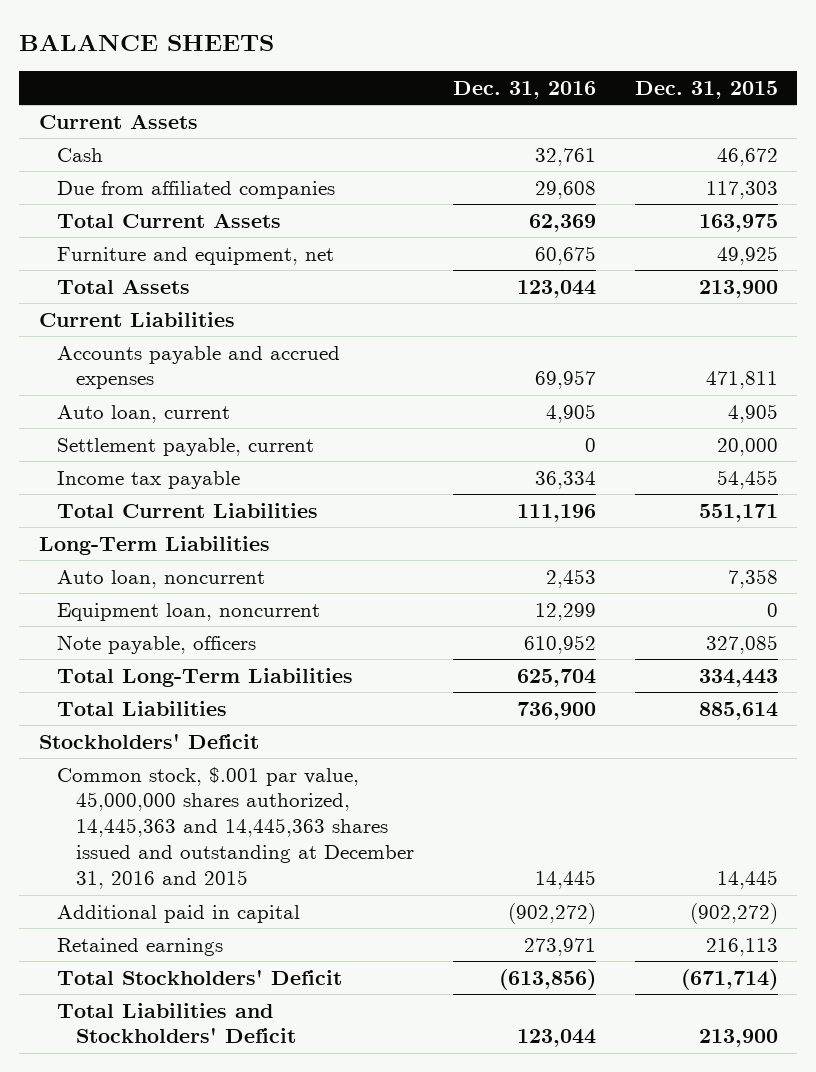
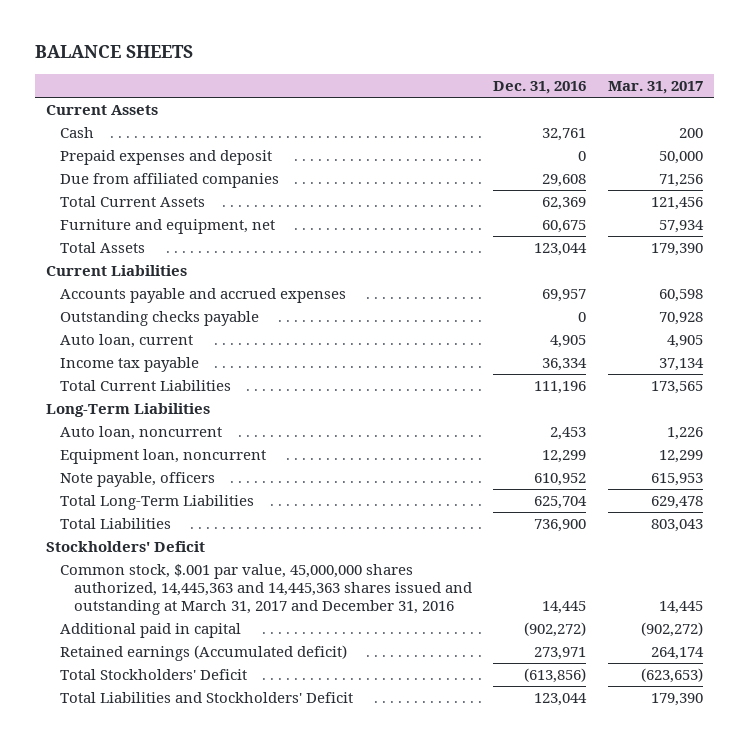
- | Dec. 31, 2016 | Dec. 31, 2015
+ | Dec. 31, 2016 | Mar. 31, 2017
+ Prepaid expenses and deposit | 0 | 50,000
+ Outstanding checks payable | 0 | 70,928
- Settlement payable, current | 0 | 20,000
- Common stock, $.001 par value, 45,000,000 shares authorized, 14,445,363 and 14,445,363 shares issued and outstanding at December 31, 2016 and 2015 | 14,445 | 14,445
+ Common stock, $.001 par value, 45,000,000 shares authorized, 14,445,363 and 14,445,363 shares issued and outstanding at March 31, 2017 and December 31, 2016 | 14,445 | 14,445
- Retained earnings | 273,971 | 216,113
+ Retained earnings (Accumulated deficit) | 273,971 | 264,174

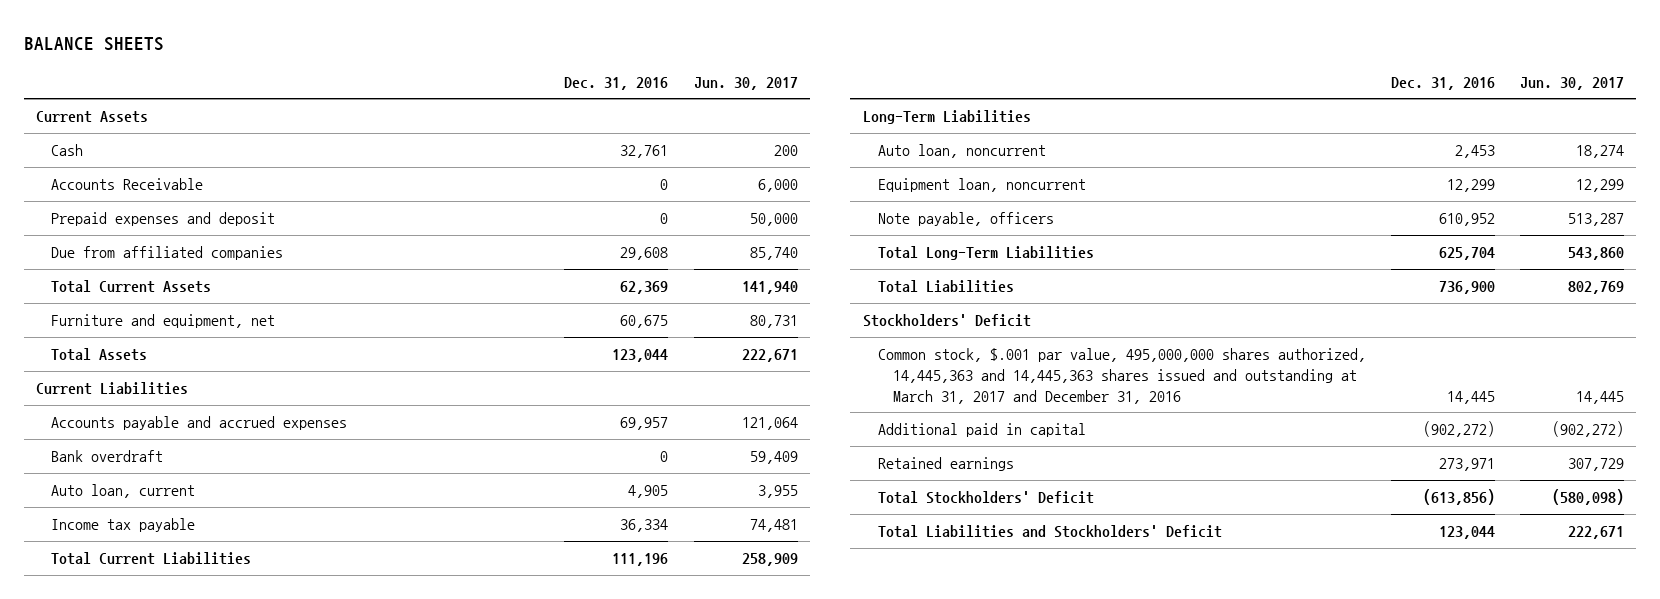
- | Dec. 31, 2016 | Mar. 31, 2017
+ | Dec. 31, 2016 | Jun. 30, 2017
+ Accounts Receivable | 0 | 6,000
- Outstanding checks payable | 0 | 70,928
+ Bank overdraft | 0 | 59,409
- Common stock, $.001 par value, 45,000,000 shares authorized, 14,445,363 and 14,445,363 shares issued and outstanding at March 31, 2017 and December 31, 2016 | 14,445 | 14,445
+ Common stock, $.001 par value, 495,000,000 shares authorized, 14,445,363 and 14,445,363 shares issued and outstanding at March 31, 2017 and December 31, 2016 | 14,445 | 14,445
- Retained earnings (Accumulated deficit) | 273,971 | 264,174
+ Retained earnings | 273,971 | 307,729

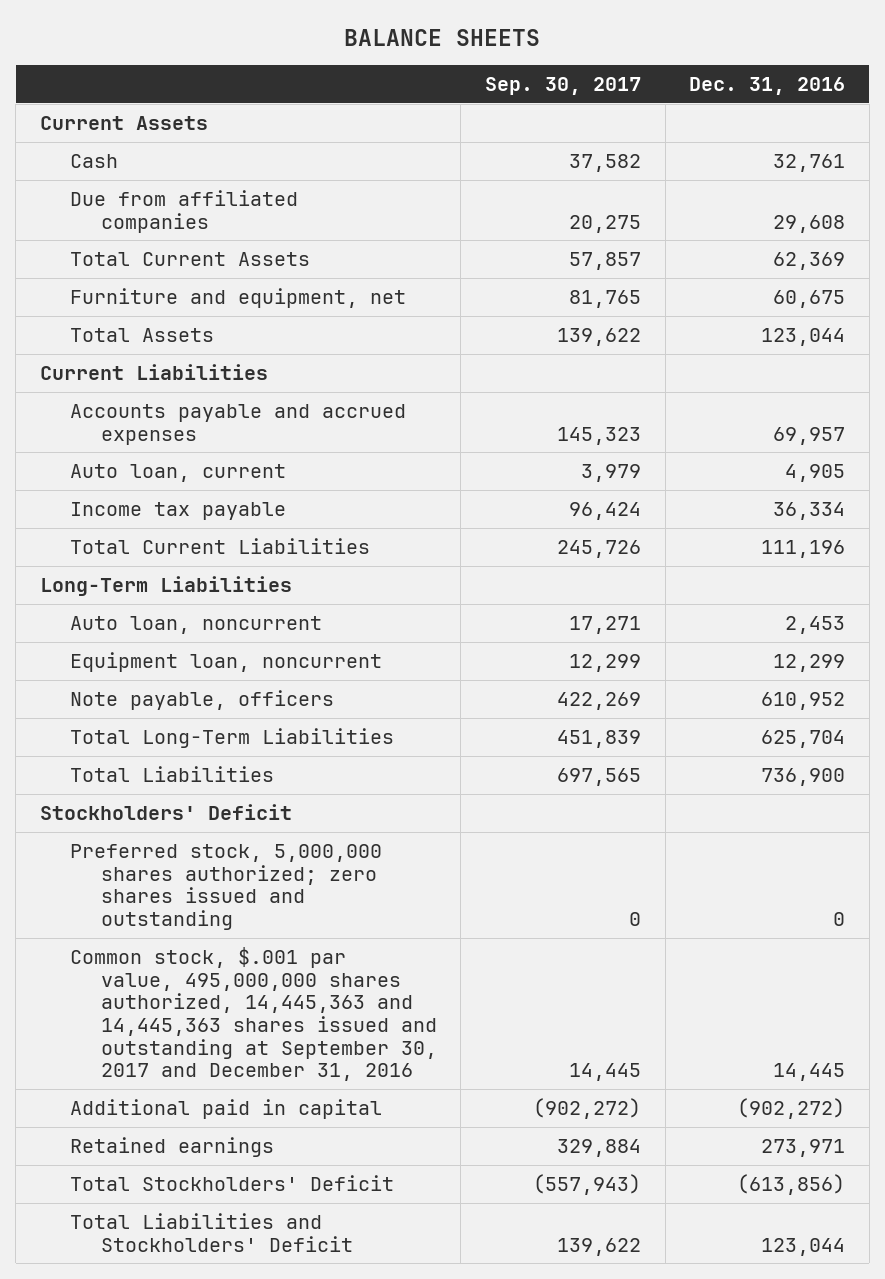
- | Dec. 31, 2016 | Jun. 30, 2017
+ | Sep. 30, 2017 | Dec. 31, 2016
- Accounts Receivable | 0 | 6,000
- Prepaid expenses and deposit | 0 | 50,000
- Bank overdraft | 0 | 59,409
- Common stock, $.001 par value, 495,000,000 shares authorized, 14,445,363 and 14,445,363 shares issued and outstanding at March 31, 2017 and December 31, 2016 | 14,445 | 14,445
+ Preferred stock, 5,000,000 shares authorized; zero shares issued and outstanding | 0 | 0
+ Common stock, $.001 par value, 495,000,000 shares authorized, 14,445,363 and 14,445,363 shares issued and outstanding at September 30, 2017 and December 31, 2016 | 14,445 | 14,445

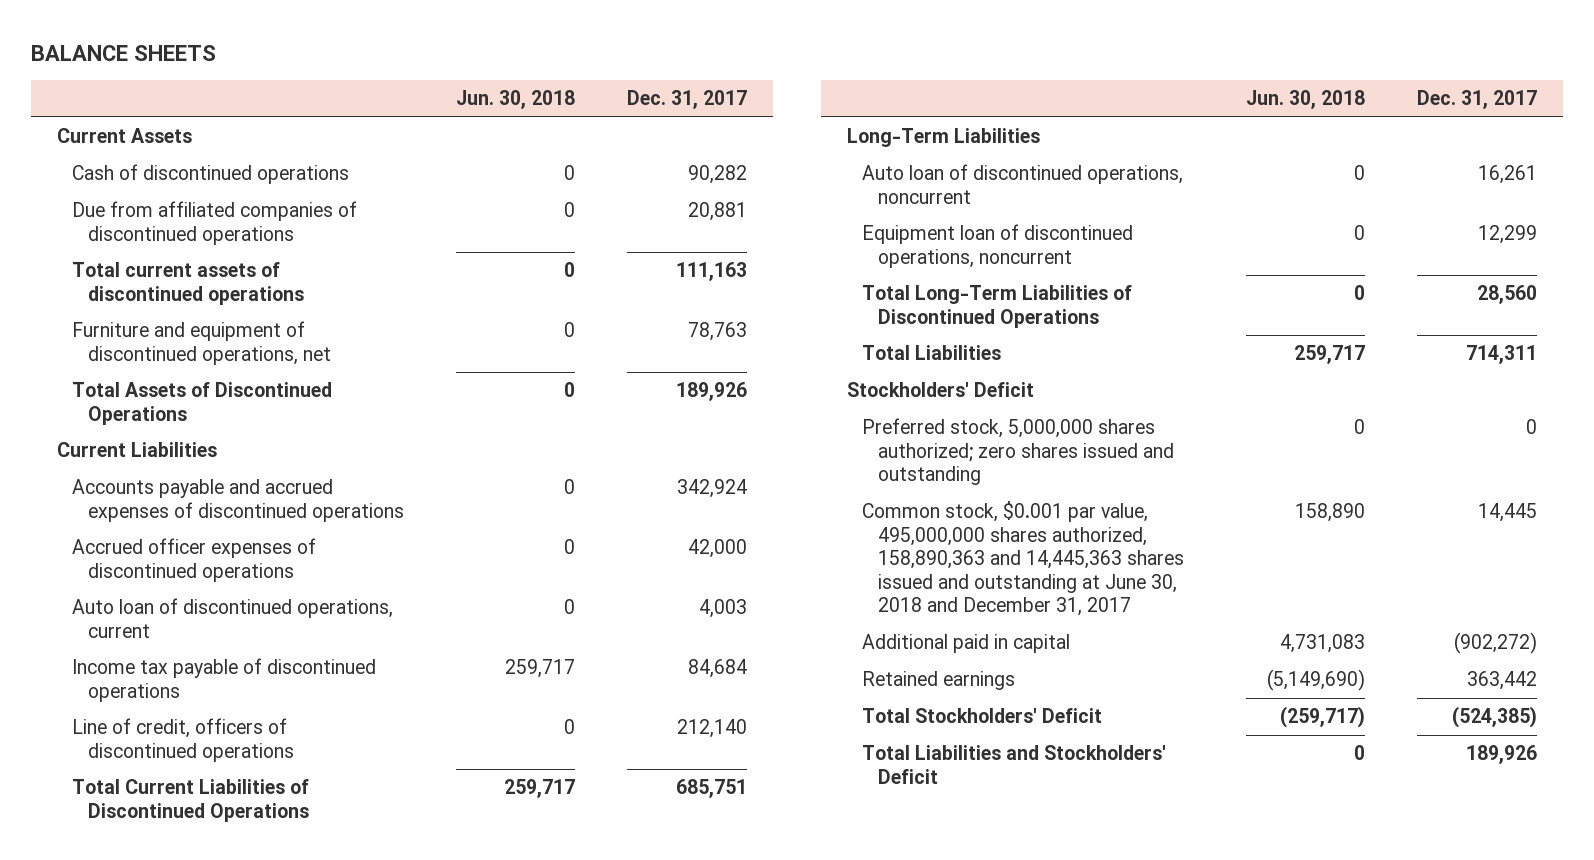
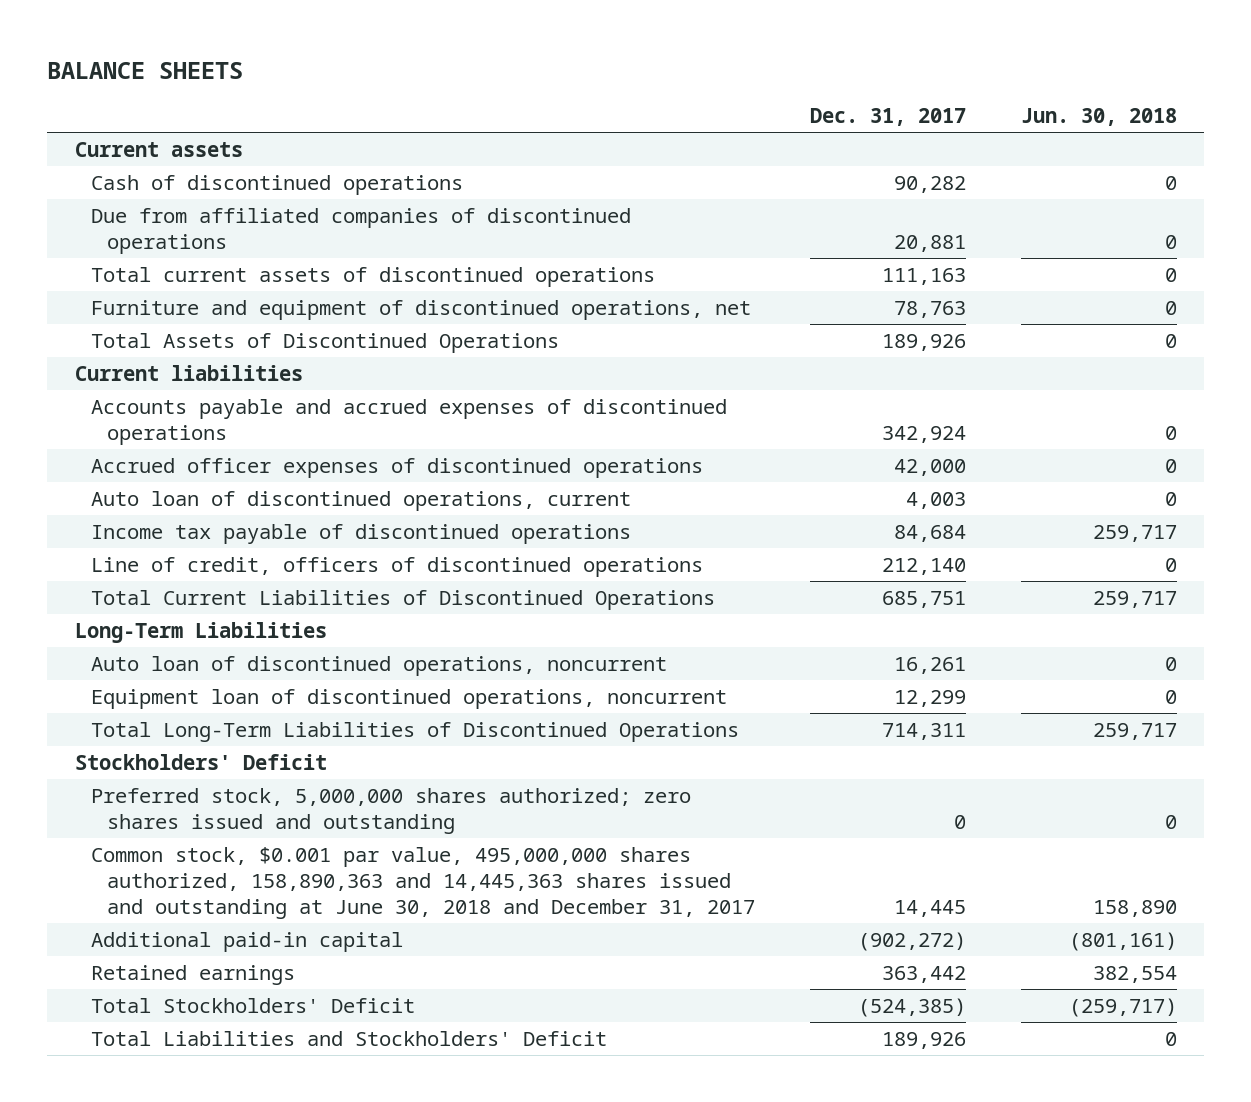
- | Jun. 30, 2018 | Dec. 31, 2017
+ | Dec. 31, 2017 | Jun. 30, 2018
- Current Assets
+ Current assets
- Current Liabilities
+ Current liabilities
- Total Long-Term Liabilities of Discontinued Operations | 0 | 28,560
- Total Liabilities | 259,717 | 714,311
+ Total Long-Term Liabilities of Discontinued Operations | 714,311 | 259,717
- Additional paid in capital | 4,731,083 | (902,272)
- Retained earnings | (5,149,690) | 363,442
+ Additional paid-in capital | (902,272) | (801,161)
+ Retained earnings | 363,442 | 382,554

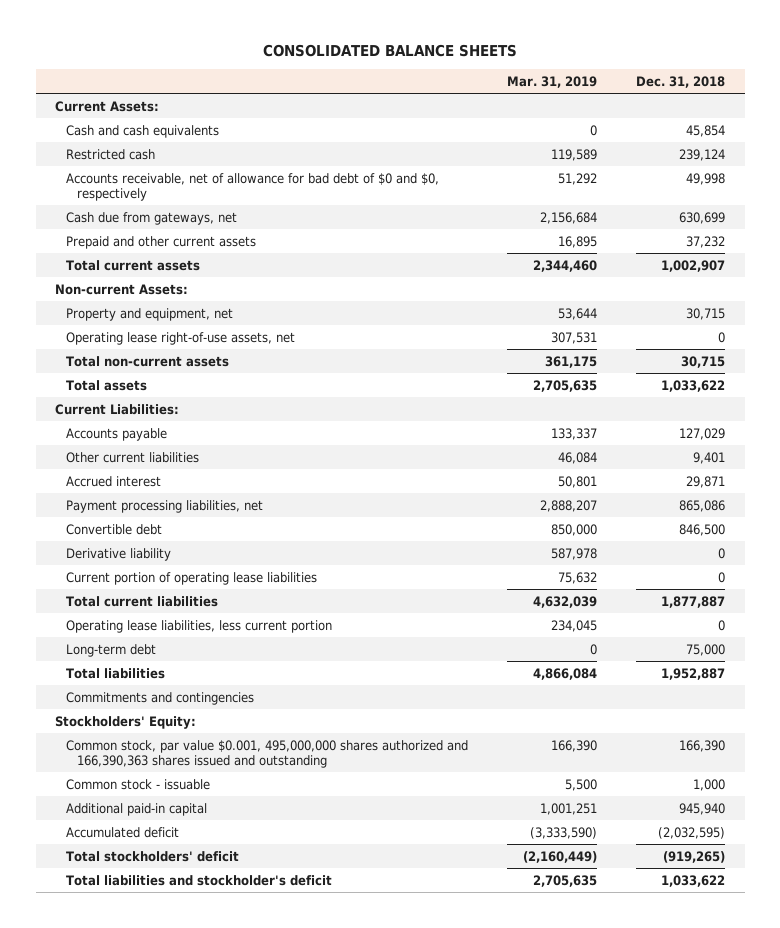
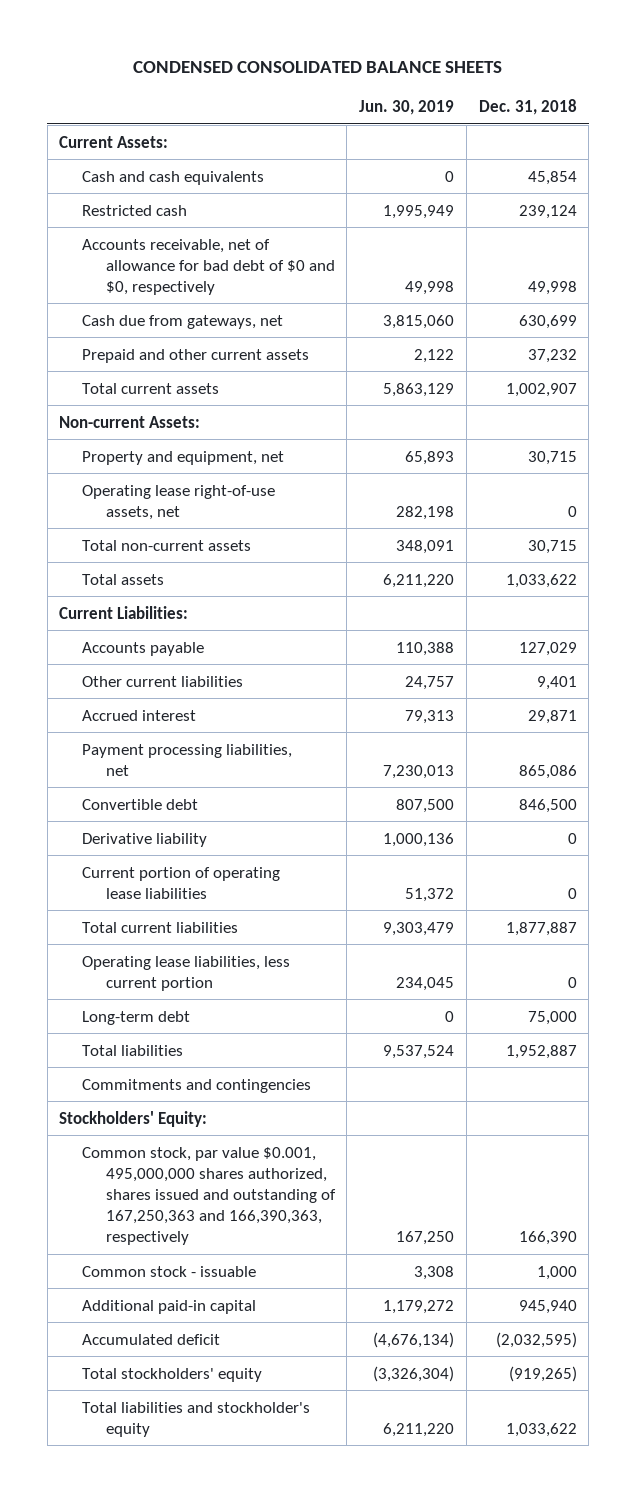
- CONSOLIDATED BALANCE SHEETS
+ CONDENSED CONSOLIDATED BALANCE SHEETS
- | Mar. 31, 2019 | Dec. 31, 2018
+ | Jun. 30, 2019 | Dec. 31, 2018
- Common stock, par value $0.001, 495,000,000 shares authorized and 166,390,363 shares issued and outstanding | 166,390 | 166,390
+ Common stock, par value $0.001, 495,000,000 shares authorized, shares issued and outstanding of 167,250,363 and 166,390,363, respectively | 167,250 | 166,390
- Total stockholders' deficit | (2,160,449) | (919,265)
- Total liabilities and stockholder's deficit | 2,705,635 | 1,033,622
+ Total stockholders' equity | (3,326,304) | (919,265)
+ Total liabilities and stockholder's equity | 6,211,220 | 1,033,622

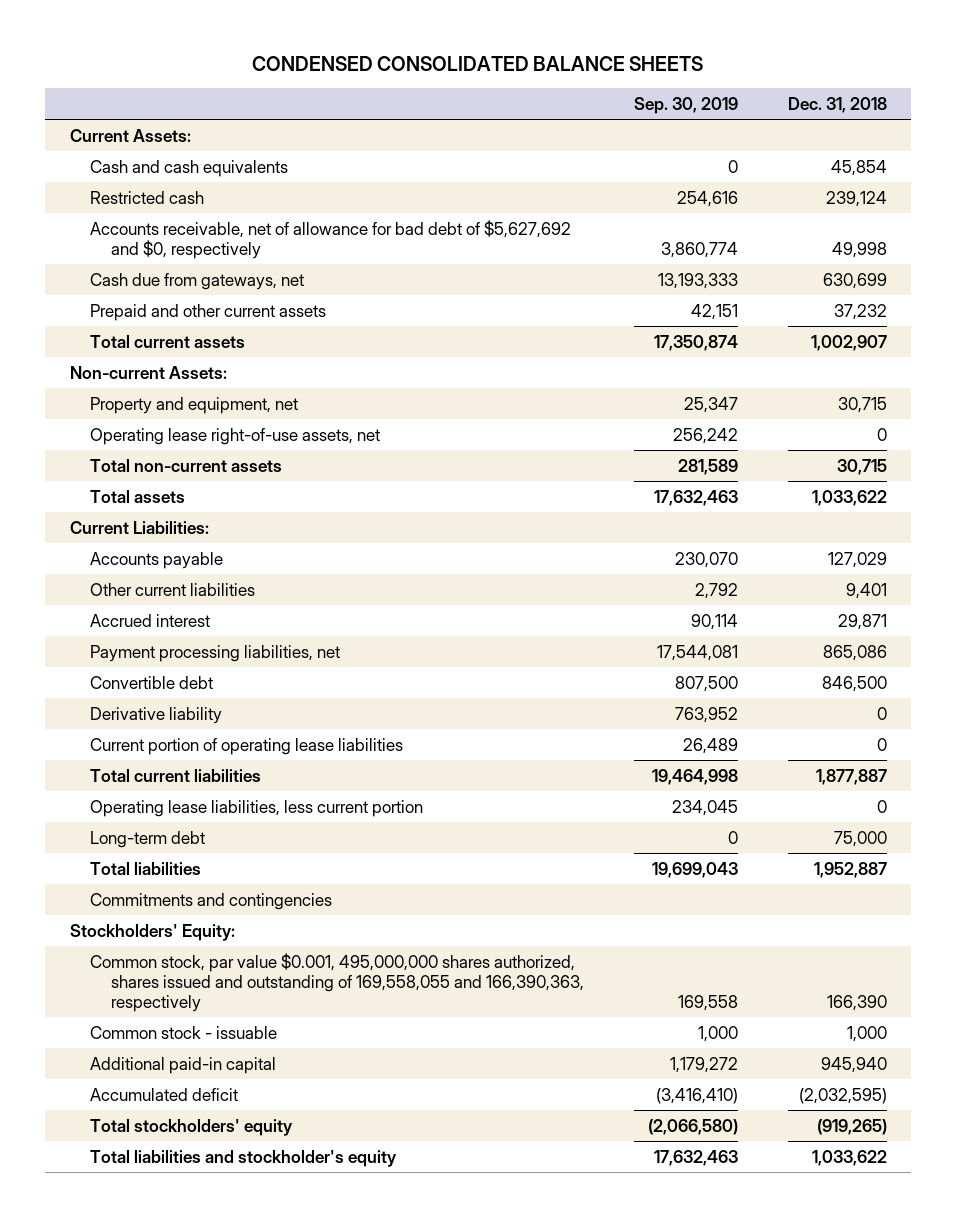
- | Jun. 30, 2019 | Dec. 31, 2018
+ | Sep. 30, 2019 | Dec. 31, 2018
- Accounts receivable, net of allowance for bad debt of $0 and $0, respectively | 49,998 | 49,998
+ Accounts receivable, net of allowance for bad debt of $5,627,692 and $0, respectively | 3,860,774 | 49,998
- Common stock, par value $0.001, 495,000,000 shares authorized, shares issued and outstanding of 167,250,363 and 166,390,363, respectively | 167,250 | 166,390
+ Common stock, par value $0.001, 495,000,000 shares authorized, shares issued and outstanding of 169,558,055 and 166,390,363, respectively | 169,558 | 166,390

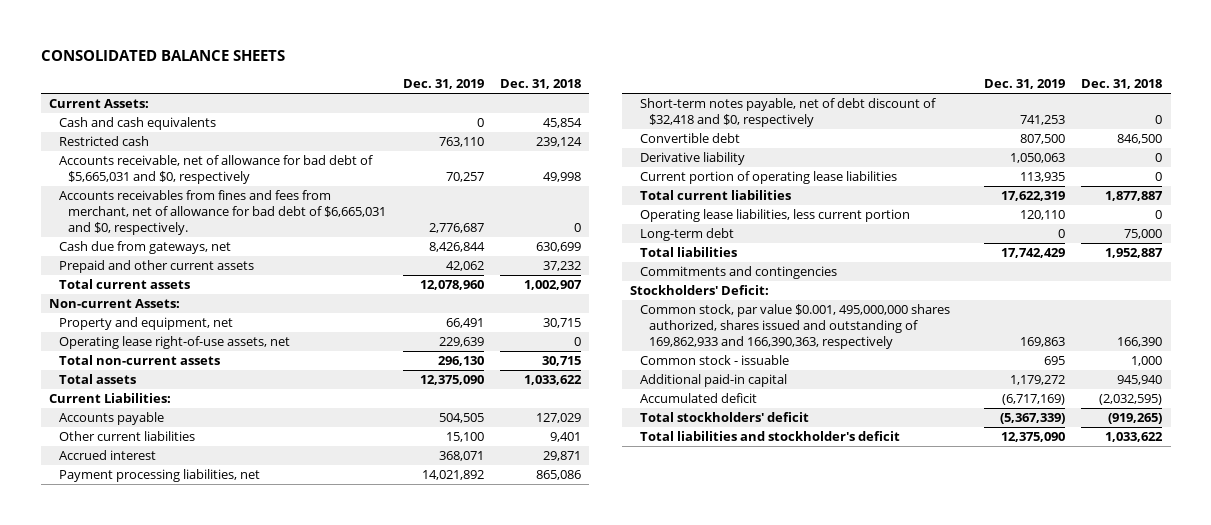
- CONDENSED CONSOLIDATED BALANCE SHEETS
+ CONSOLIDATED BALANCE SHEETS
- | Sep. 30, 2019 | Dec. 31, 2018
+ | Dec. 31, 2019 | Dec. 31, 2018
- Accounts receivable, net of allowance for bad debt of $5,627,692 and $0, respectively | 3,860,774 | 49,998
+ Accounts receivable, net of allowance for bad debt of $5,665,031 and $0, respectively | 70,257 | 49,998
+ Accounts receivables from fines and fees from merchant, net of allowance for bad debt of $6,665,031 and $0, respectively. | 2,776,687 | 0
+ Short-term notes payable, net of debt discount of $32,418 and $0, respectively | 741,253 | 0
- Stockholders' Equity:
- Common stock, par value $0.001, 495,000,000 shares authorized, shares issued and outstanding of 169,558,055 and 166,390,363, respectively | 169,558 | 166,390
+ Stockholders' Deficit:
+ Common stock, par value $0.001, 495,000,000 shares authorized, shares issued and outstanding of 169,862,933 and 166,390,363, respectively | 169,863 | 166,390
- Total stockholders' equity | (2,066,580) | (919,265)
- Total liabilities and stockholder's equity | 17,632,463 | 1,033,622
+ Total stockholders' deficit | (5,367,339) | (919,265)
+ Total liabilities and stockholder's deficit | 12,375,090 | 1,033,622

